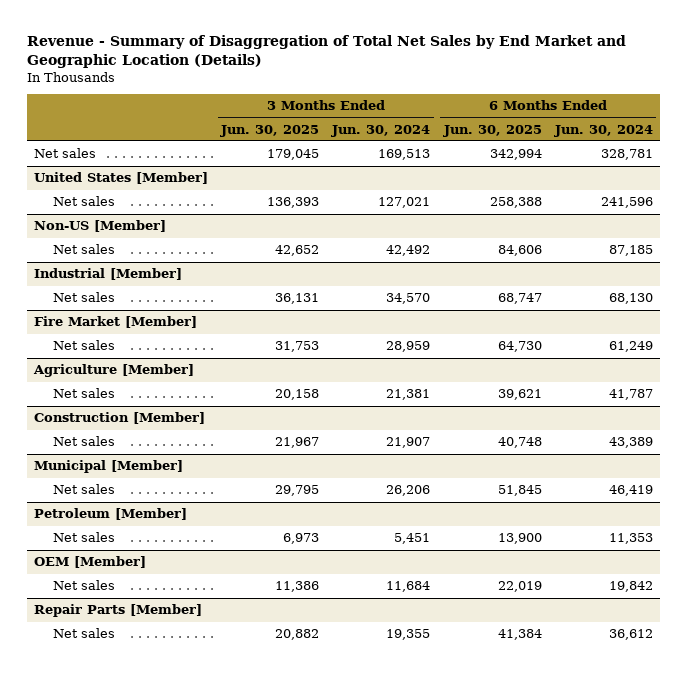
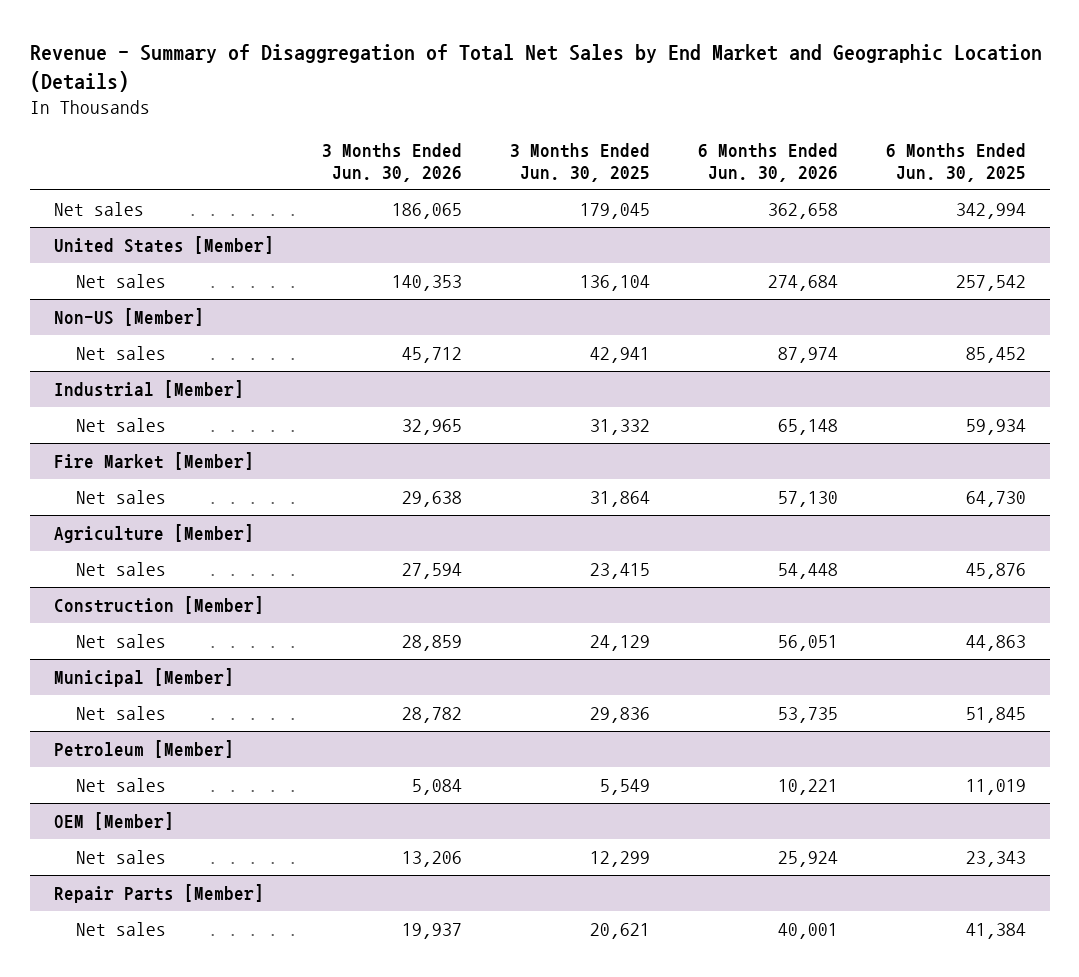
- | 3 Months Ended Jun. 30, 2025 | 3 Months Ended Jun. 30, 2024 | 6 Months Ended Jun. 30, 2025 | 6 Months Ended Jun. 30, 2024
+ | 3 Months Ended Jun. 30, 2026 | 3 Months Ended Jun. 30, 2025 | 6 Months Ended Jun. 30, 2026 | 6 Months Ended Jun. 30, 2025
@ United States [Member]
- Net sales | 136,393 | 127,021 | 258,388 | 241,596
+ Net sales | 140,353 | 136,104 | 274,684 | 257,542
@ Non-US [Member]
- Net sales | 42,652 | 42,492 | 84,606 | 87,185
+ Net sales | 45,712 | 42,941 | 87,974 | 85,452
@ Industrial [Member]
- Net sales | 36,131 | 34,570 | 68,747 | 68,130
+ Net sales | 32,965 | 31,332 | 65,148 | 59,934
@ Fire Market [Member]
- Net sales | 31,753 | 28,959 | 64,730 | 61,249
+ Net sales | 29,638 | 31,864 | 57,130 | 64,730
@ Agriculture [Member]
- Net sales | 20,158 | 21,381 | 39,621 | 41,787
+ Net sales | 27,594 | 23,415 | 54,448 | 45,876
@ Construction [Member]
- Net sales | 21,967 | 21,907 | 40,748 | 43,389
+ Net sales | 28,859 | 24,129 | 56,051 | 44,863
@ Municipal [Member]
- Net sales | 29,795 | 26,206 | 51,845 | 46,419
+ Net sales | 28,782 | 29,836 | 53,735 | 51,845
@ Petroleum [Member]
- Net sales | 6,973 | 5,451 | 13,900 | 11,353
+ Net sales | 5,084 | 5,549 | 10,221 | 11,019
@ OEM [Member]
- Net sales | 11,386 | 11,684 | 22,019 | 19,842
+ Net sales | 13,206 | 12,299 | 25,924 | 23,343
@ Repair Parts [Member]
- Net sales | 20,882 | 19,355 | 41,384 | 36,612
+ Net sales | 19,937 | 20,621 | 40,001 | 41,384

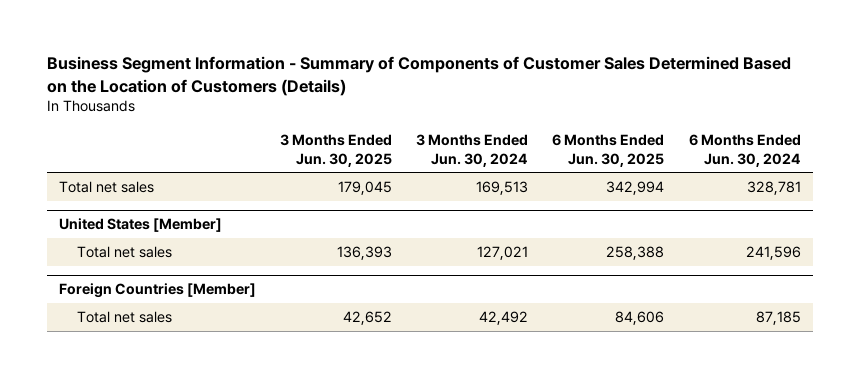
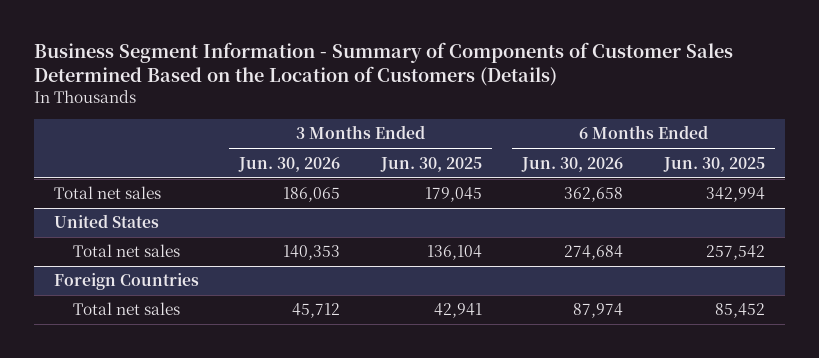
- | 3 Months Ended Jun. 30, 2025 | 3 Months Ended Jun. 30, 2024 | 6 Months Ended Jun. 30, 2025 | 6 Months Ended Jun. 30, 2024
+ | 3 Months Ended Jun. 30, 2026 | 3 Months Ended Jun. 30, 2025 | 6 Months Ended Jun. 30, 2026 | 6 Months Ended Jun. 30, 2025
- United States [Member]
- Total net sales | 136,393 | 127,021 | 258,388 | 241,596
- Foreign Countries [Member]
- Total net sales | 42,652 | 42,492 | 84,606 | 87,185
+ United States
+ Total net sales | 140,353 | 136,104 | 274,684 | 257,542
+ Foreign Countries
+ Total net sales | 45,712 | 42,941 | 87,974 | 85,452

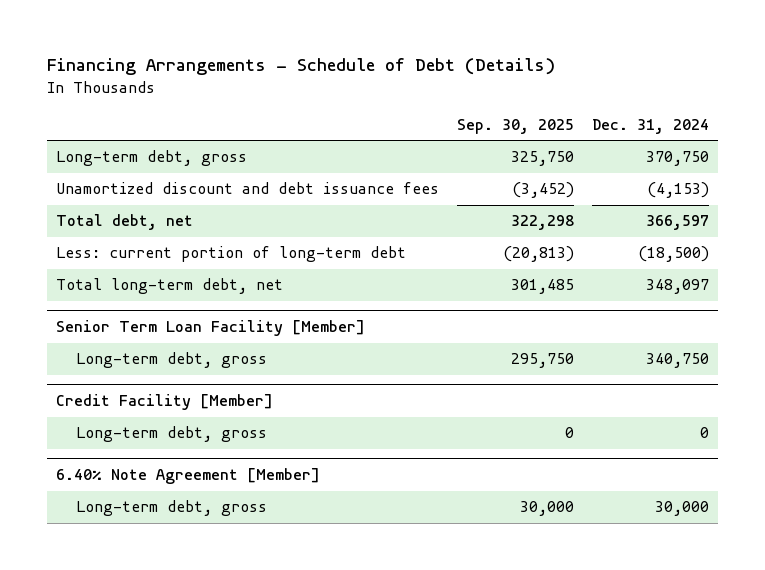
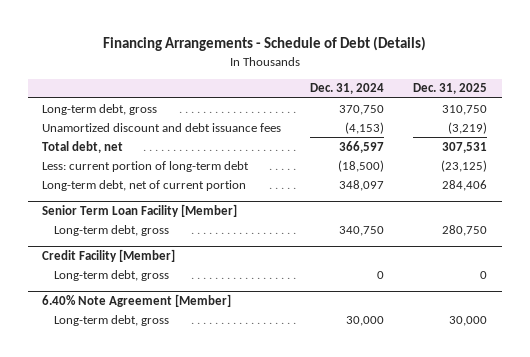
- | Sep. 30, 2025 | Dec. 31, 2024
+ | Dec. 31, 2024 | Dec. 31, 2025
- Total long-term debt, net | 301,485 | 348,097
+ Long-term debt, net of current portion | 348,097 | 284,406

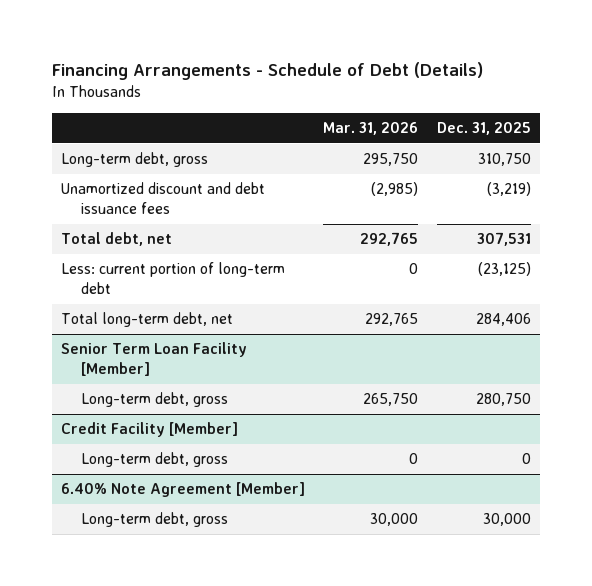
- | Dec. 31, 2024 | Dec. 31, 2025
+ | Mar. 31, 2026 | Dec. 31, 2025
- Long-term debt, net of current portion | 348,097 | 284,406
+ Total long-term debt, net | 292,765 | 284,406

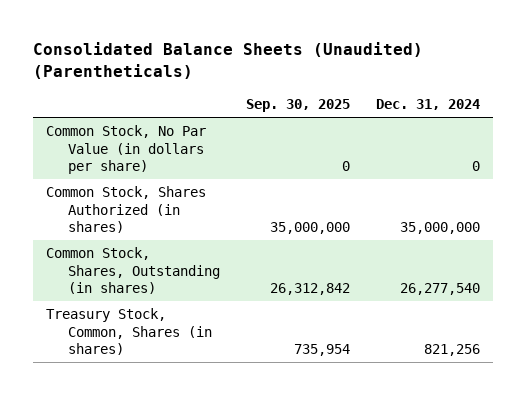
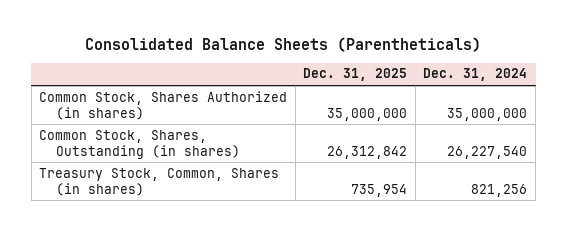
- Consolidated Balance Sheets (Unaudited) (Parentheticals)
+ Consolidated Balance Sheets (Parentheticals)
- | Sep. 30, 2025 | Dec. 31, 2024
+ | Dec. 31, 2025 | Dec. 31, 2024
- Common Stock, No Par Value (in dollars per share) | 0 | 0
- Common Stock, Shares, Outstanding (in shares) | 26,312,842 | 26,277,540
+ Common Stock, Shares, Outstanding (in shares) | 26,312,842 | 26,227,540

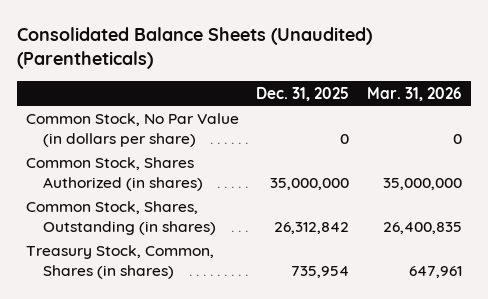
- Consolidated Balance Sheets (Parentheticals)
+ Consolidated Balance Sheets (Unaudited) (Parentheticals)
- | Dec. 31, 2025 | Dec. 31, 2024
+ | Dec. 31, 2025 | Mar. 31, 2026
+ Common Stock, No Par Value (in dollars per share) | 0 | 0

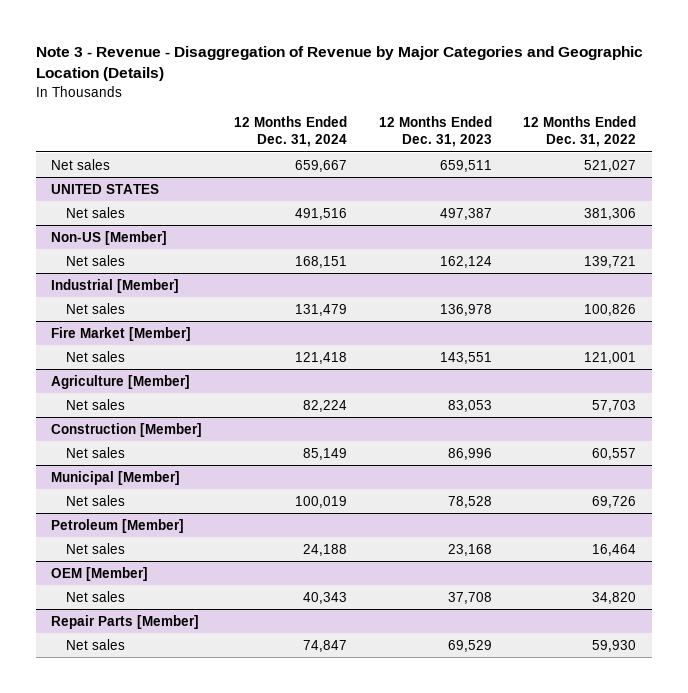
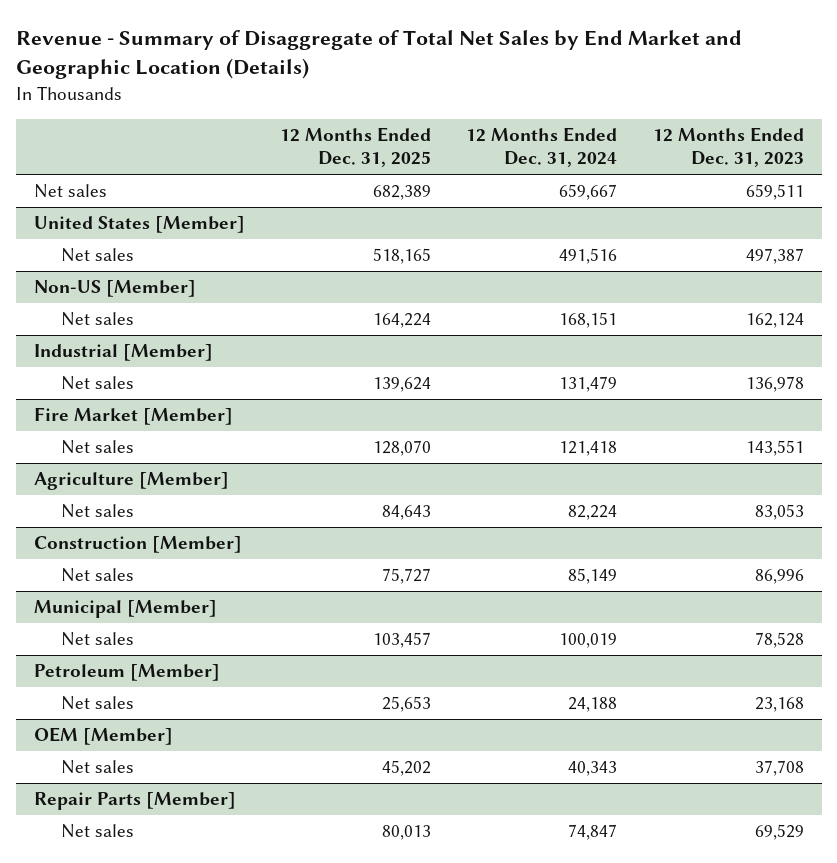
- Note 3 - Revenue - Disaggregation of Revenue by Major Categories and Geographic Location (Details)
+ Revenue - Summary of Disaggregate of Total Net Sales by End Market and Geographic Location (Details)
- | 12 Months Ended Dec. 31, 2024 | 12 Months Ended Dec. 31, 2023 | 12 Months Ended Dec. 31, 2022
+ | 12 Months Ended Dec. 31, 2025 | 12 Months Ended Dec. 31, 2024 | 12 Months Ended Dec. 31, 2023
- UNITED STATES
+ United States [Member]

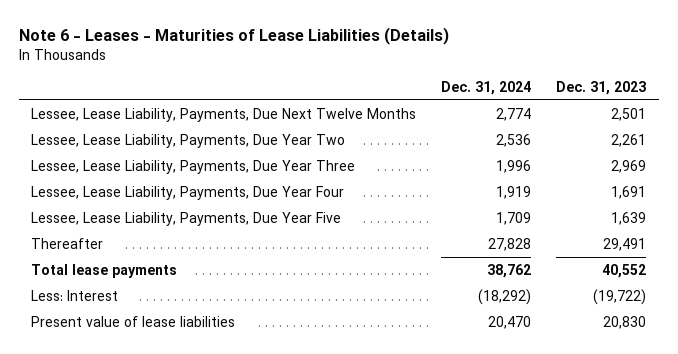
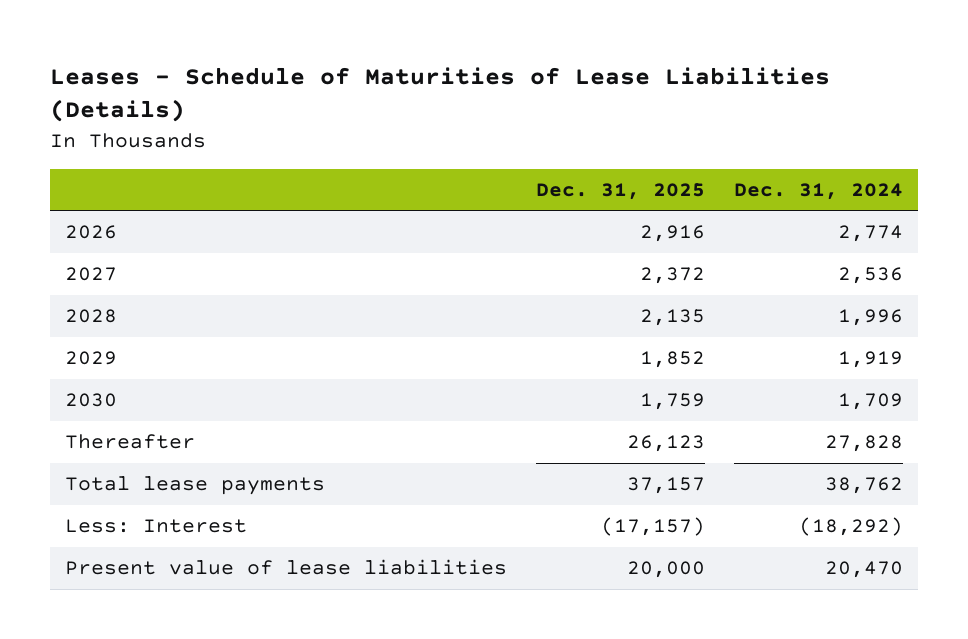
- Note 6 - Leases - Maturities of Lease Liabilities (Details)
+ Leases - Schedule of Maturities of Lease Liabilities (Details)
- | Dec. 31, 2024 | Dec. 31, 2023
+ | Dec. 31, 2025 | Dec. 31, 2024
- Lessee, Lease Liability, Payments, Due Next Twelve Months | 2,774 | 2,501
- Lessee, Lease Liability, Payments, Due Year Two | 2,536 | 2,261
- Lessee, Lease Liability, Payments, Due Year Three | 1,996 | 2,969
- Lessee, Lease Liability, Payments, Due Year Four | 1,919 | 1,691
- Lessee, Lease Liability, Payments, Due Year Five | 1,709 | 1,639
+ 2026 | 2,916 | 2,774
+ 2027 | 2,372 | 2,536
+ 2028 | 2,135 | 1,996
+ 2029 | 1,852 | 1,919
+ 2030 | 1,759 | 1,709

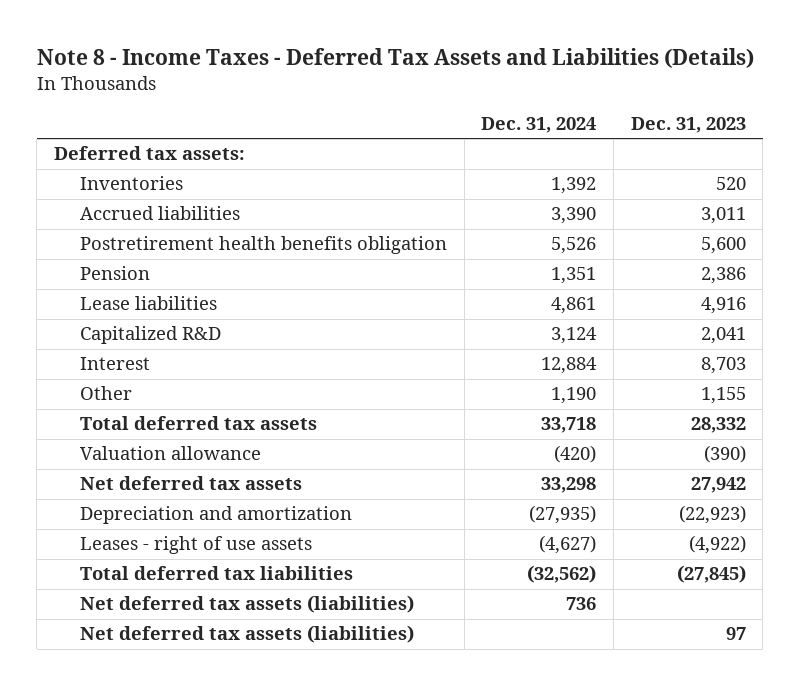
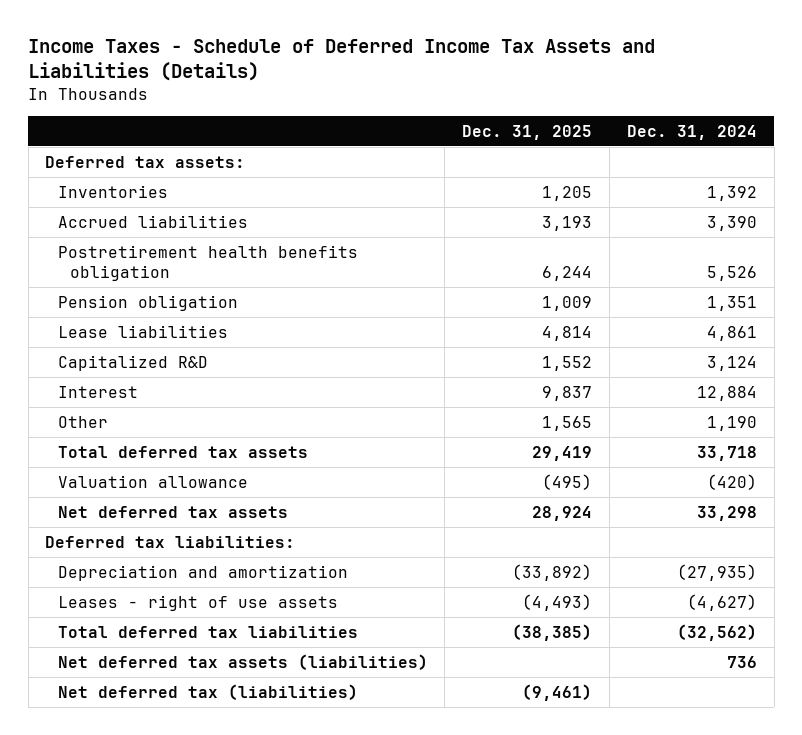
- Note 8 - Income Taxes - Deferred Tax Assets and Liabilities (Details)
+ Income Taxes - Schedule of Deferred Income Tax Assets and Liabilities (Details)
- | Dec. 31, 2024 | Dec. 31, 2023
+ | Dec. 31, 2025 | Dec. 31, 2024
- Pension | 1,351 | 2,386
+ Pension obligation | 1,009 | 1,351
+ Deferred tax liabilities:
- Net deferred tax assets (liabilities) | | 97
+ Net deferred tax (liabilities) | (9,461) |

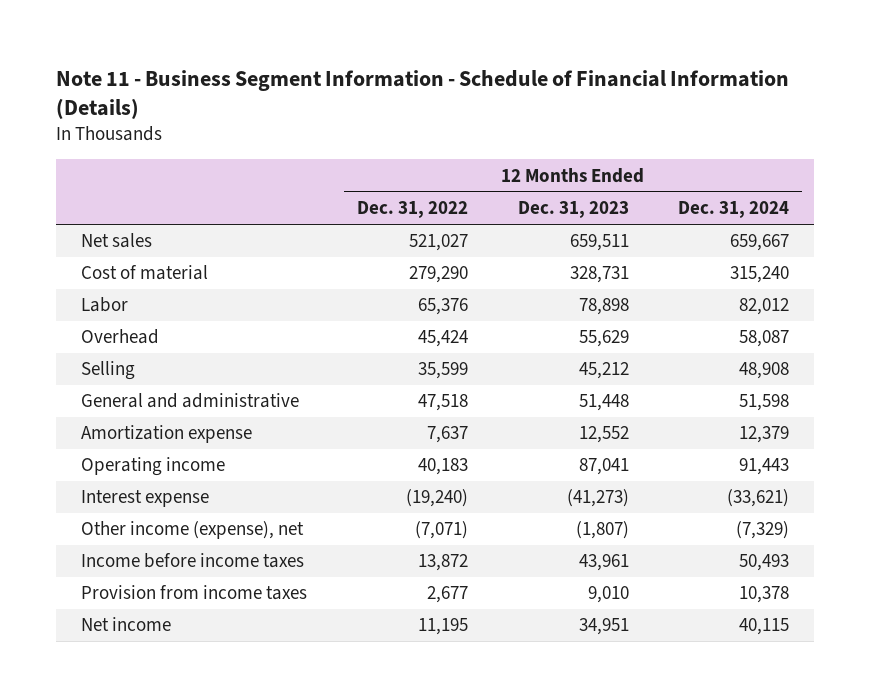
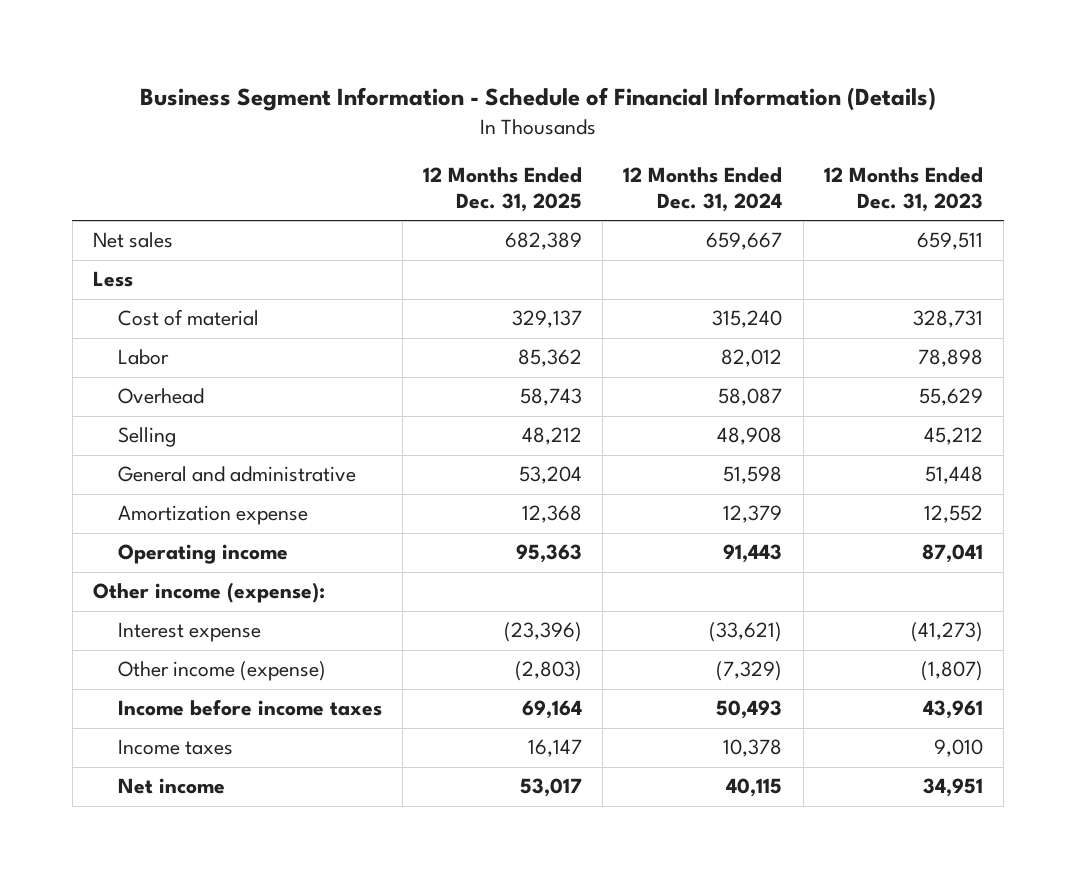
- Note 11 - Business Segment Information - Schedule of Financial Information (Details)
+ Business Segment Information - Schedule of Financial Information (Details)
- | 12 Months Ended Dec. 31, 2022 | 12 Months Ended Dec. 31, 2023 | 12 Months Ended Dec. 31, 2024
+ | 12 Months Ended Dec. 31, 2025 | 12 Months Ended Dec. 31, 2024 | 12 Months Ended Dec. 31, 2023
+ Less
+ Other income (expense):
- Other income (expense), net | (7,071) | (1,807) | (7,329)
+ Other income (expense) | (2,803) | (7,329) | (1,807)
- Provision from income taxes | 2,677 | 9,010 | 10,378
+ Income taxes | 16,147 | 10,378 | 9,010

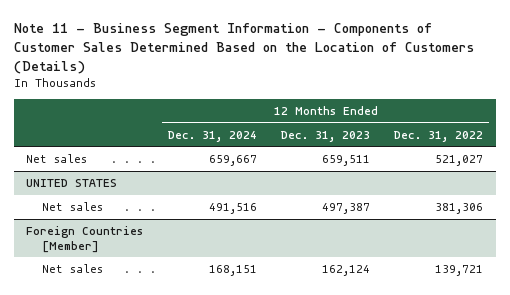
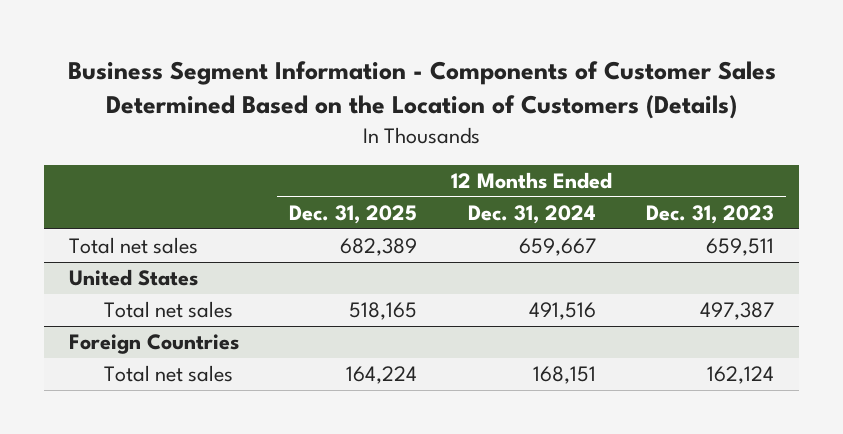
- Note 11 - Business Segment Information - Components of Customer Sales Determined Based on the Location of Customers (Details)
+ Business Segment Information - Components of Customer Sales Determined Based on the Location of Customers (Details)
- | 12 Months Ended Dec. 31, 2024 | 12 Months Ended Dec. 31, 2023 | 12 Months Ended Dec. 31, 2022
+ | 12 Months Ended Dec. 31, 2025 | 12 Months Ended Dec. 31, 2024 | 12 Months Ended Dec. 31, 2023
- Net sales | 659,667 | 659,511 | 521,027
- UNITED STATES
- Net sales | 491,516 | 497,387 | 381,306
- Foreign Countries [Member]
- Net sales | 168,151 | 162,124 | 139,721
+ Total net sales | 682,389 | 659,667 | 659,511
+ United States
+ Total net sales | 518,165 | 491,516 | 497,387
+ Foreign Countries
+ Total net sales | 164,224 | 168,151 | 162,124

